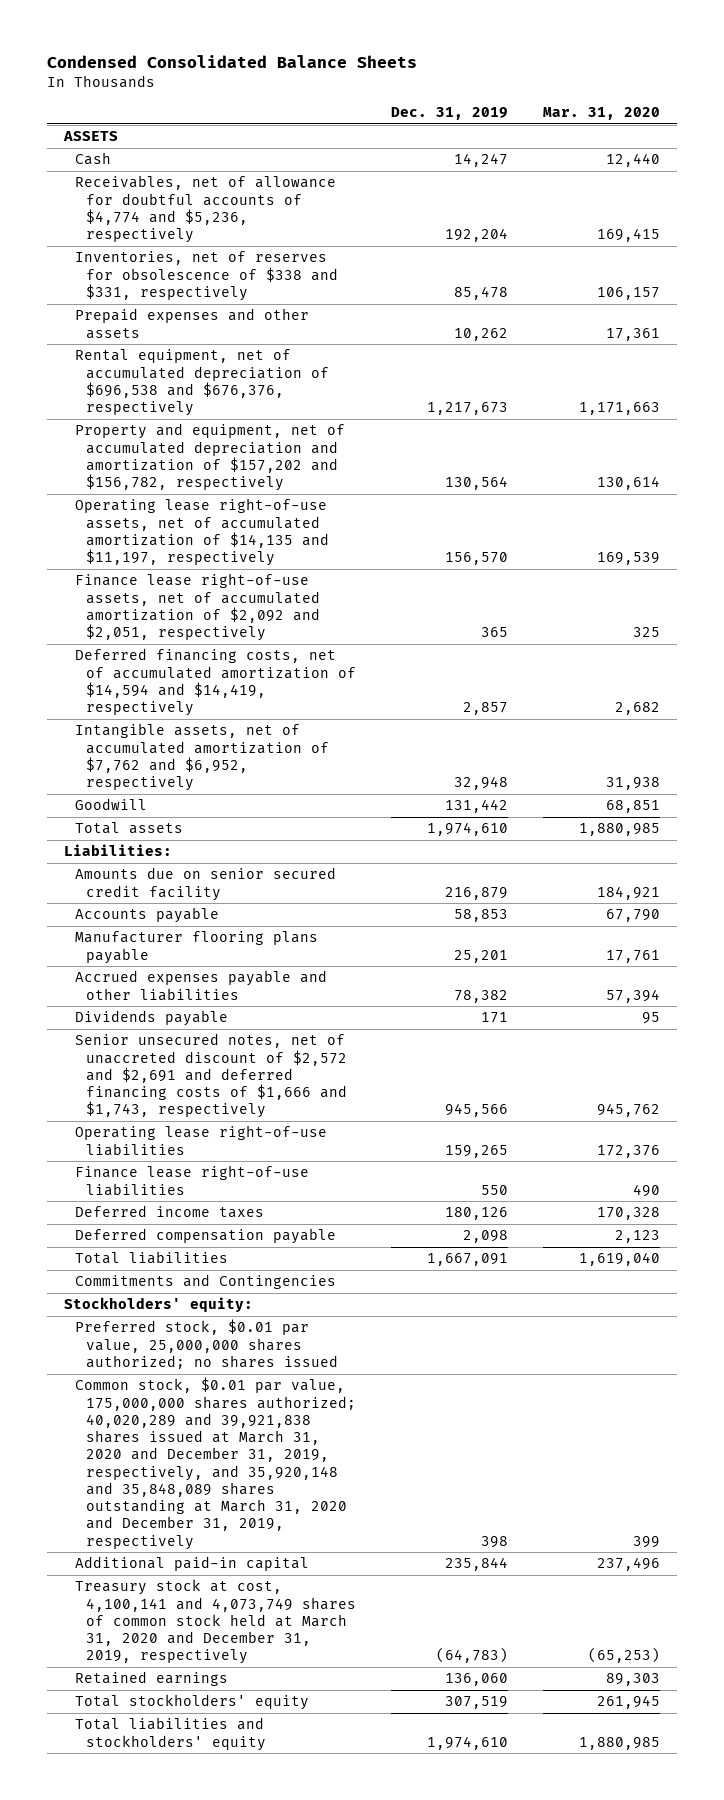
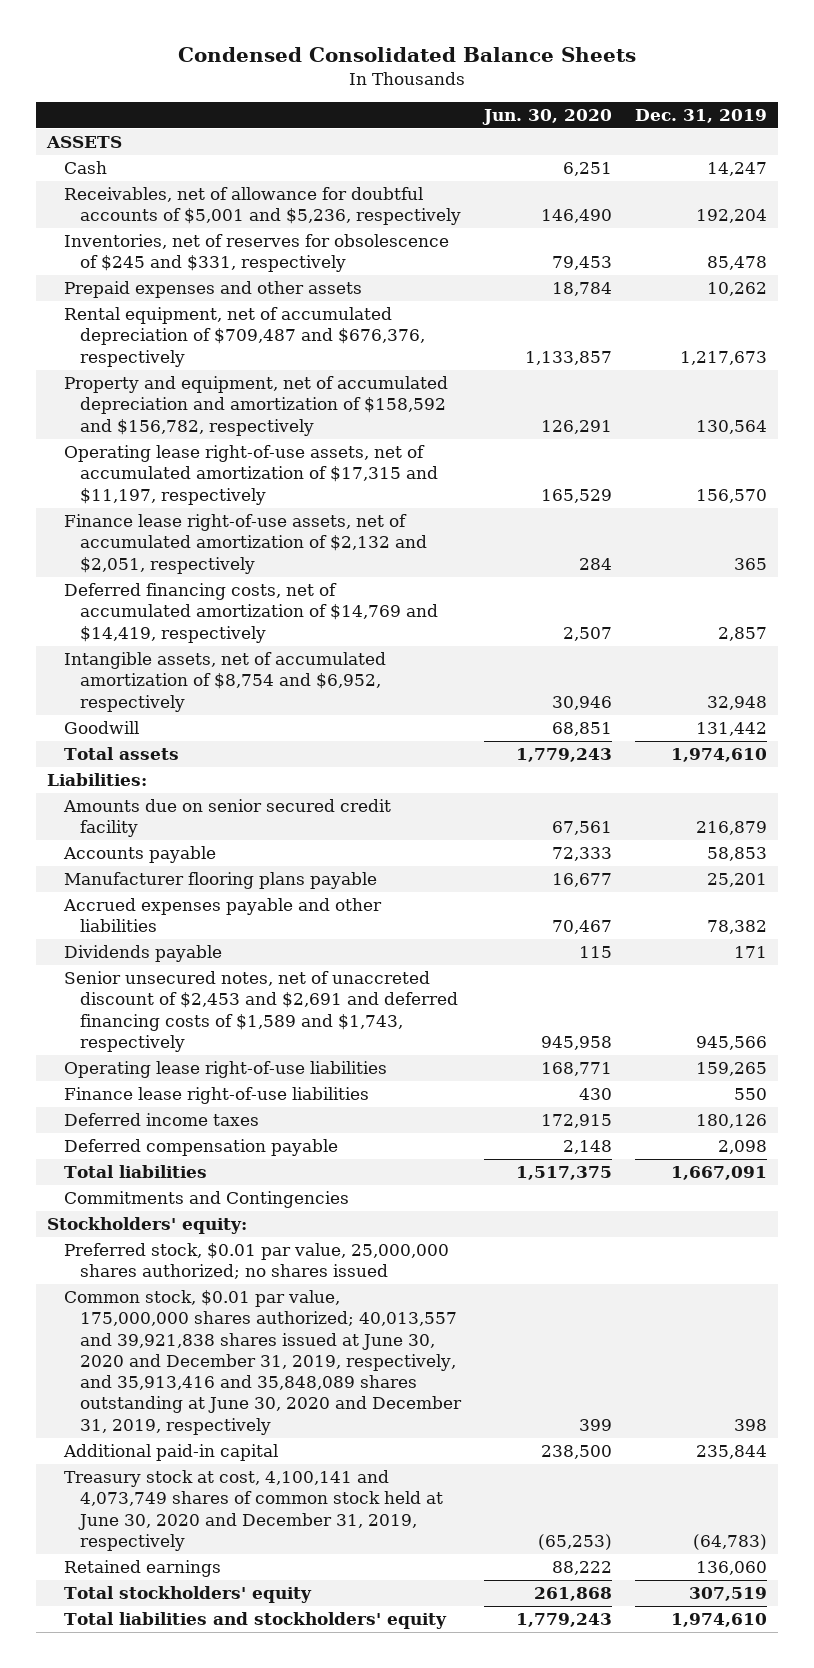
- | Dec. 31, 2019 | Mar. 31, 2020
+ | Jun. 30, 2020 | Dec. 31, 2019
- Receivables, net of allowance for doubtful accounts of $4,774 and $5,236, respectively | 192,204 | 169,415
- Inventories, net of reserves for obsolescence of $338 and $331, respectively | 85,478 | 106,157
+ Receivables, net of allowance for doubtful accounts of $5,001 and $5,236, respectively | 146,490 | 192,204
+ Inventories, net of reserves for obsolescence of $245 and $331, respectively | 79,453 | 85,478
- Rental equipment, net of accumulated depreciation of $696,538 and $676,376, respectively | 1,217,673 | 1,171,663
- Property and equipment, net of accumulated depreciation and amortization of $157,202 and $156,782, respectively | 130,564 | 130,614
- Operating lease right-of-use assets, net of accumulated amortization of $14,135 and $11,197, respectively | 156,570 | 169,539
- Finance lease right-of-use assets, net of accumulated amortization of $2,092 and $2,051, respectively | 365 | 325
- Deferred financing costs, net of accumulated amortization of $14,594 and $14,419, respectively | 2,857 | 2,682
- Intangible assets, net of accumulated amortization of $7,762 and $6,952, respectively | 32,948 | 31,938
+ Rental equipment, net of accumulated depreciation of $709,487 and $676,376, respectively | 1,133,857 | 1,217,673
+ Property and equipment, net of accumulated depreciation and amortization of $158,592 and $156,782, respectively | 126,291 | 130,564
+ Operating lease right-of-use assets, net of accumulated amortization of $17,315 and $11,197, respectively | 165,529 | 156,570
+ Finance lease right-of-use assets, net of accumulated amortization of $2,132 and $2,051, respectively | 284 | 365
+ Deferred financing costs, net of accumulated amortization of $14,769 and $14,419, respectively | 2,507 | 2,857
+ Intangible assets, net of accumulated amortization of $8,754 and $6,952, respectively | 30,946 | 32,948
- Senior unsecured notes, net of unaccreted discount of $2,572 and $2,691 and deferred financing costs of $1,666 and $1,743, respectively | 945,566 | 945,762
+ Senior unsecured notes, net of unaccreted discount of $2,453 and $2,691 and deferred financing costs of $1,589 and $1,743, respectively | 945,958 | 945,566
- Common stock, $0.01 par value, 175,000,000 shares authorized; 40,020,289 and 39,921,838 shares issued at March 31, 2020 and December 31, 2019, respectively, and 35,920,148 and 35,848,089 shares outstanding at March 31, 2020 and December 31, 2019, respectively | 398 | 399
+ Common stock, $0.01 par value, 175,000,000 shares authorized; 40,013,557 and 39,921,838 shares issued at June 30, 2020 and December 31, 2019, respectively, and 35,913,416 and 35,848,089 shares outstanding at June 30, 2020 and December 31, 2019, respectively | 399 | 398
- Treasury stock at cost, 4,100,141 and 4,073,749 shares of common stock held at March 31, 2020 and December 31, 2019, respectively | (64,783) | (65,253)
+ Treasury stock at cost, 4,100,141 and 4,073,749 shares of common stock held at June 30, 2020 and December 31, 2019, respectively | (65,253) | (64,783)

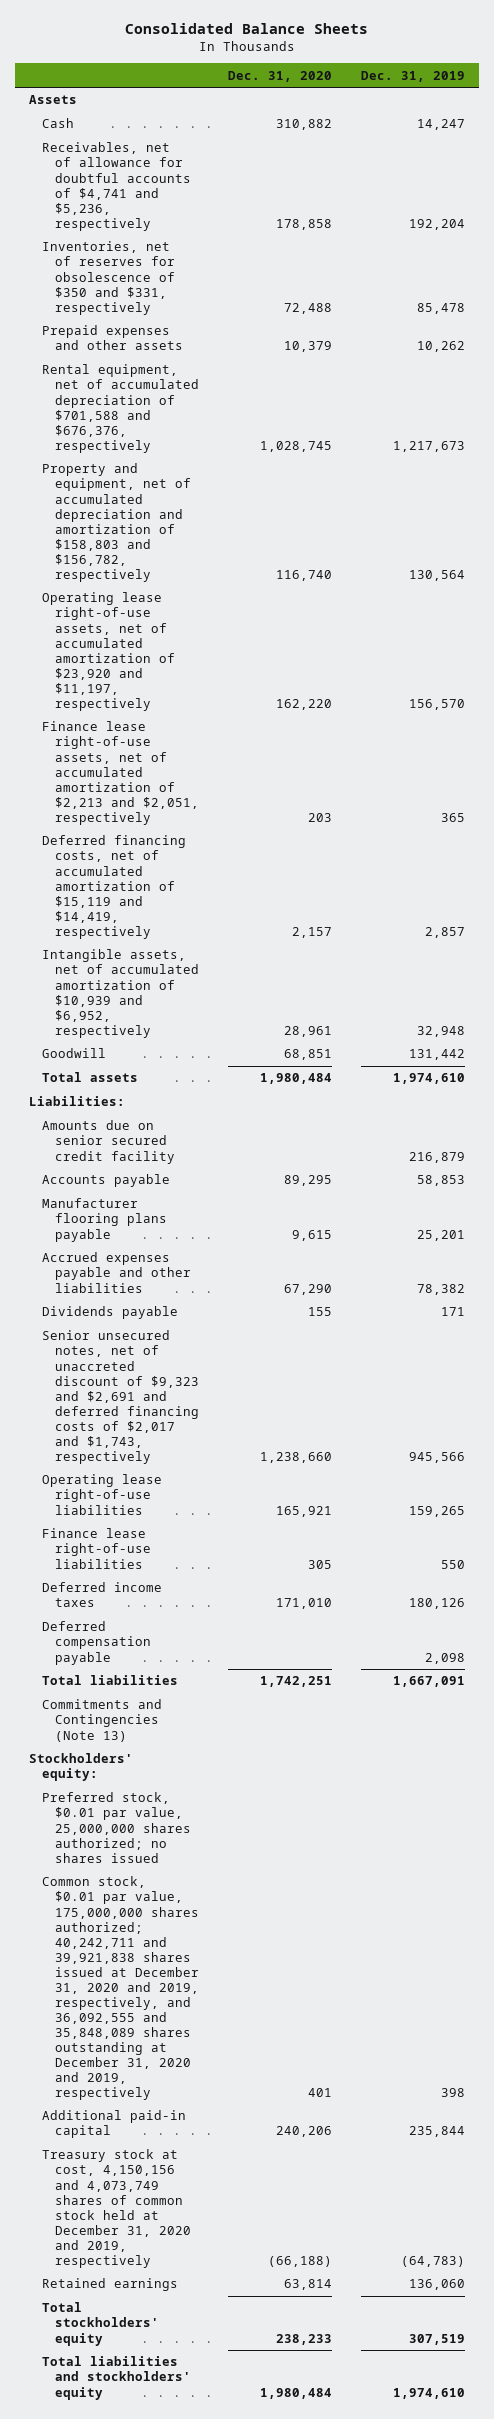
- Condensed Consolidated Balance Sheets
+ Consolidated Balance Sheets
- | Jun. 30, 2020 | Dec. 31, 2019
+ | Dec. 31, 2020 | Dec. 31, 2019
- ASSETS
+ Assets
- Receivables, net of allowance for doubtful accounts of $5,001 and $5,236, respectively | 146,490 | 192,204
- Inventories, net of reserves for obsolescence of $245 and $331, respectively | 79,453 | 85,478
+ Receivables, net of allowance for doubtful accounts of $4,741 and $5,236, respectively | 178,858 | 192,204
+ Inventories, net of reserves for obsolescence of $350 and $331, respectively | 72,488 | 85,478
- Rental equipment, net of accumulated depreciation of $709,487 and $676,376, respectively | 1,133,857 | 1,217,673
- Property and equipment, net of accumulated depreciation and amortization of $158,592 and $156,782, respectively | 126,291 | 130,564
- Operating lease right-of-use assets, net of accumulated amortization of $17,315 and $11,197, respectively | 165,529 | 156,570
- Finance lease right-of-use assets, net of accumulated amortization of $2,132 and $2,051, respectively | 284 | 365
- Deferred financing costs, net of accumulated amortization of $14,769 and $14,419, respectively | 2,507 | 2,857
- Intangible assets, net of accumulated amortization of $8,754 and $6,952, respectively | 30,946 | 32,948
+ Rental equipment, net of accumulated depreciation of $701,588 and $676,376, respectively | 1,028,745 | 1,217,673
+ Property and equipment, net of accumulated depreciation and amortization of $158,803 and $156,782, respectively | 116,740 | 130,564
+ Operating lease right-of-use assets, net of accumulated amortization of $23,920 and $11,197, respectively | 162,220 | 156,570
+ Finance lease right-of-use assets, net of accumulated amortization of $2,213 and $2,051, respectively | 203 | 365
+ Deferred financing costs, net of accumulated amortization of $15,119 and $14,419, respectively | 2,157 | 2,857
+ Intangible assets, net of accumulated amortization of $10,939 and $6,952, respectively | 28,961 | 32,948
- Senior unsecured notes, net of unaccreted discount of $2,453 and $2,691 and deferred financing costs of $1,589 and $1,743, respectively | 945,958 | 945,566
+ Senior unsecured notes, net of unaccreted discount of $9,323 and $2,691 and deferred financing costs of $2,017 and $1,743, respectively | 1,238,660 | 945,566
- Commitments and Contingencies
+ Commitments and Contingencies (Note 13)
- Common stock, $0.01 par value, 175,000,000 shares authorized; 40,013,557 and 39,921,838 shares issued at June 30, 2020 and December 31, 2019, respectively, and 35,913,416 and 35,848,089 shares outstanding at June 30, 2020 and December 31, 2019, respectively | 399 | 398
+ Common stock, $0.01 par value, 175,000,000 shares authorized; 40,242,711 and 39,921,838 shares issued at December 31, 2020 and 2019, respectively, and 36,092,555 and 35,848,089 shares outstanding at December 31, 2020 and 2019, respectively | 401 | 398
- Treasury stock at cost, 4,100,141 and 4,073,749 shares of common stock held at June 30, 2020 and December 31, 2019, respectively | (65,253) | (64,783)
+ Treasury stock at cost, 4,150,156 and 4,073,749 shares of common stock held at December 31, 2020 and 2019, respectively | (66,188) | (64,783)

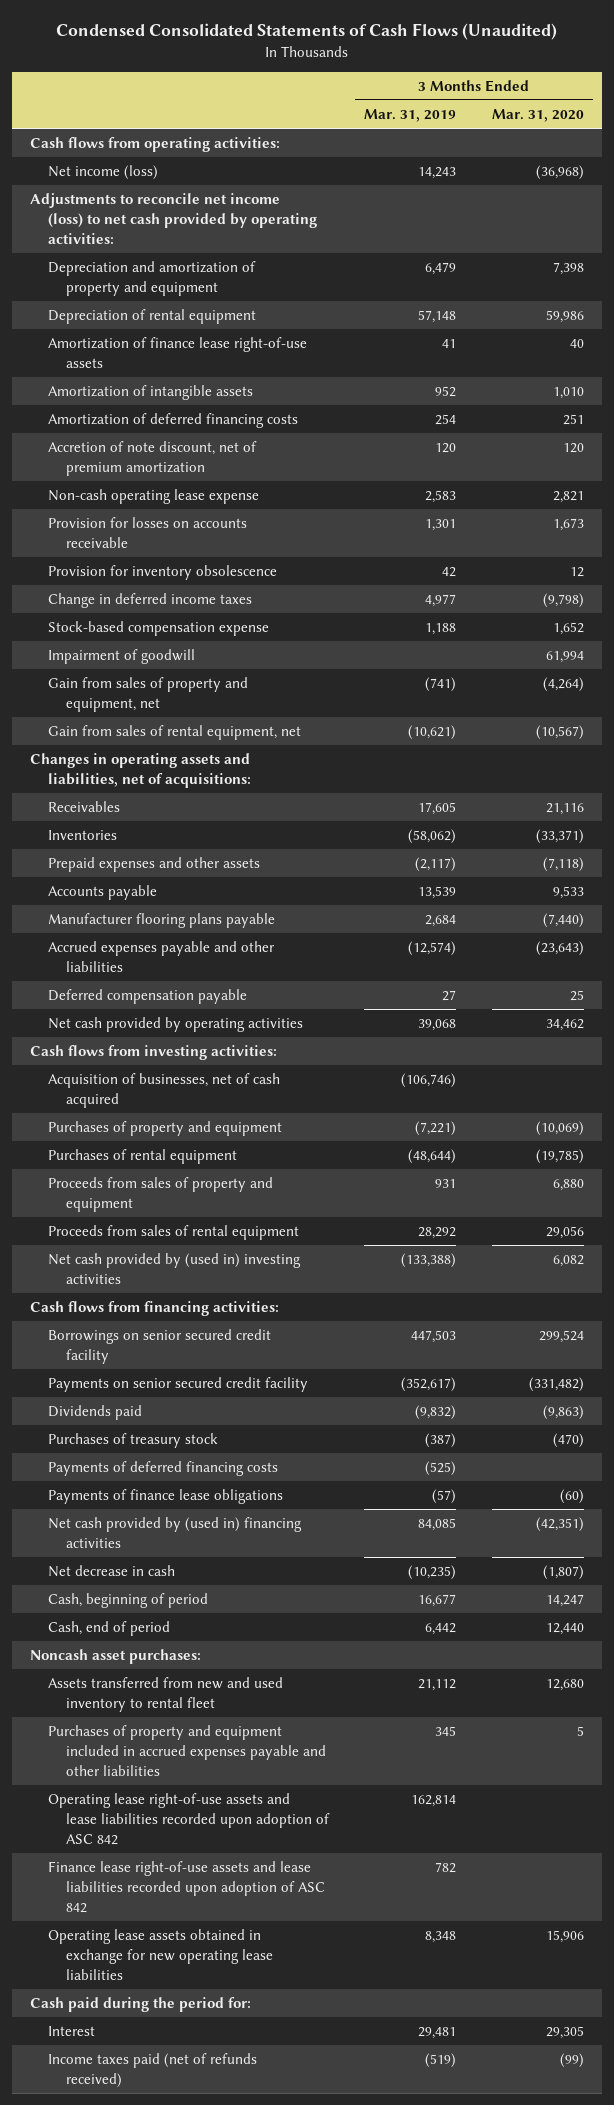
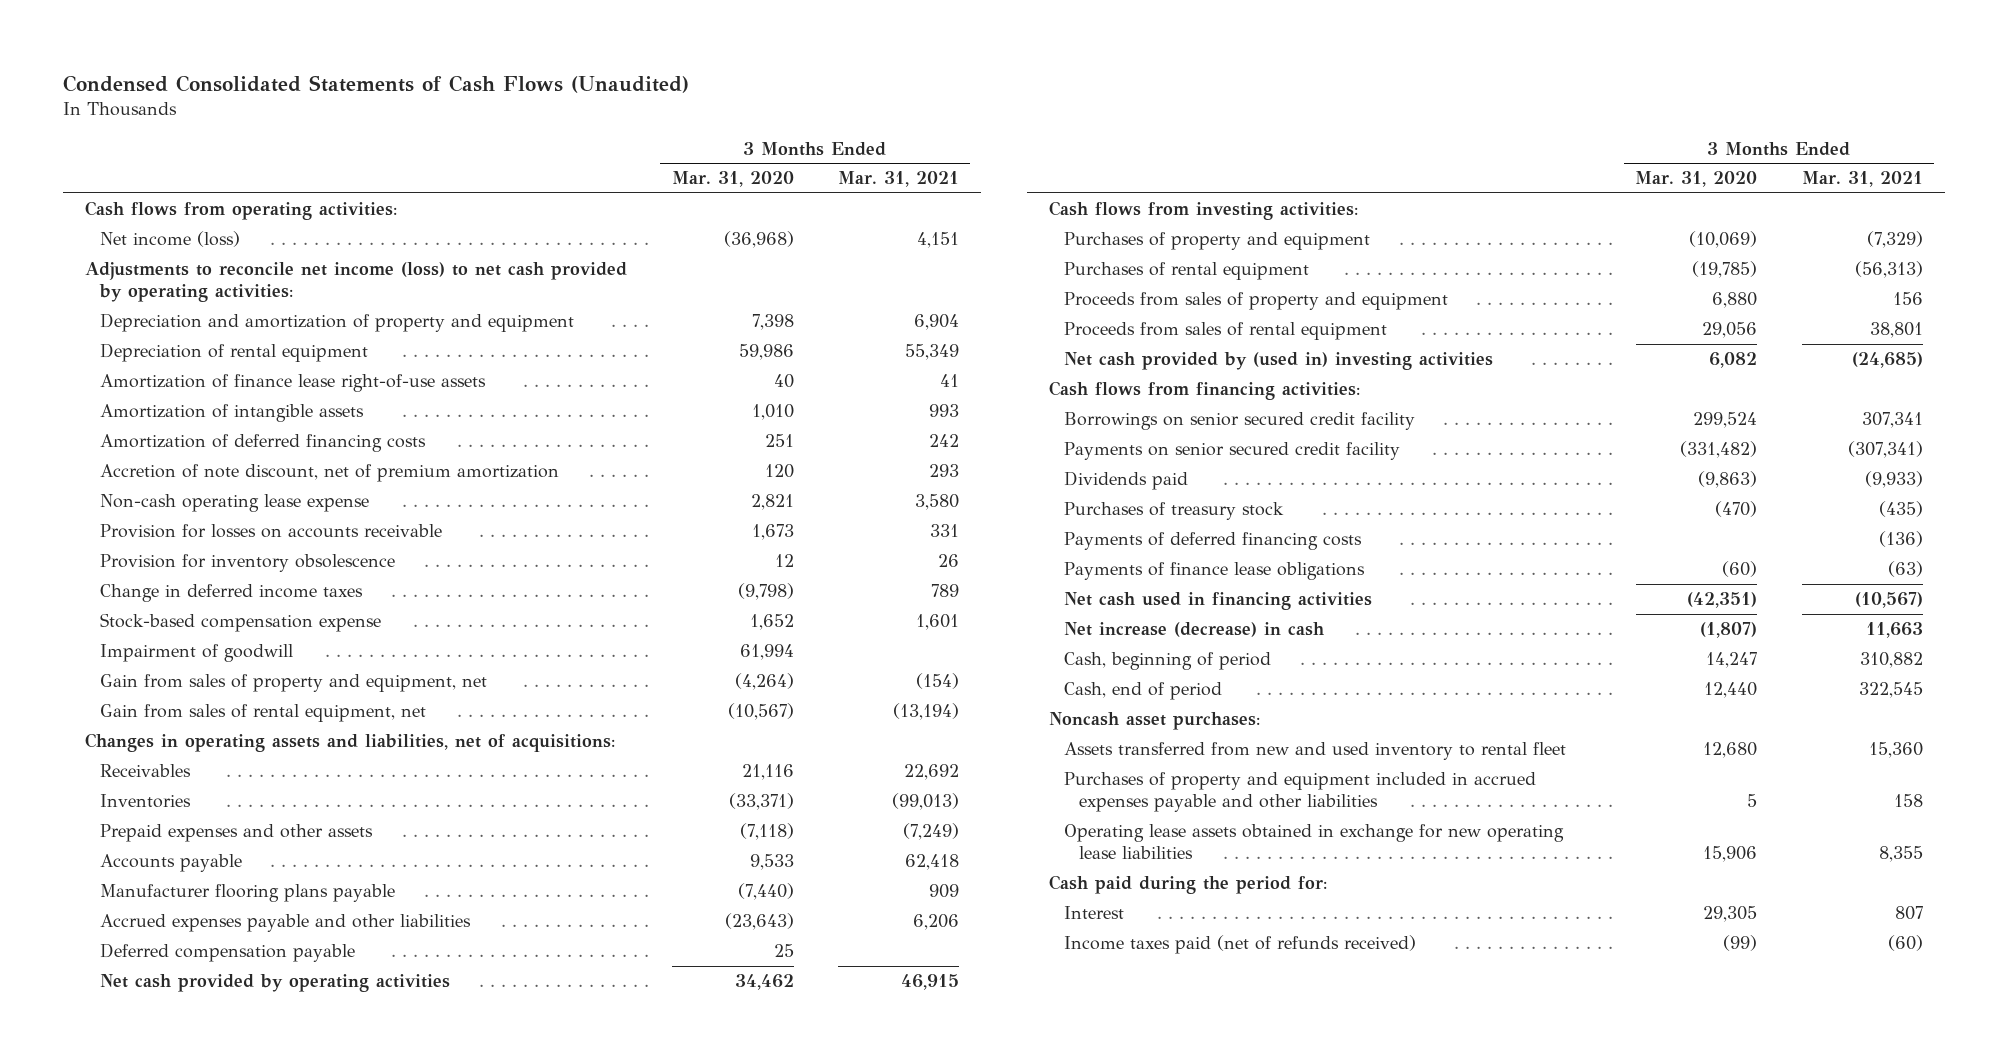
- | 3 Months Ended Mar. 31, 2019 | 3 Months Ended Mar. 31, 2020
+ | 3 Months Ended Mar. 31, 2020 | 3 Months Ended Mar. 31, 2021
- Acquisition of businesses, net of cash acquired | (106,746) |
- Net cash provided by (used in) financing activities | 84,085 | (42,351)
- Net decrease in cash | (10,235) | (1,807)
+ Net cash used in financing activities | (42,351) | (10,567)
+ Net increase (decrease) in cash | (1,807) | 11,663
- Operating lease right-of-use assets and lease liabilities recorded upon adoption of ASC 842 | 162,814 |
- Finance lease right-of-use assets and lease liabilities recorded upon adoption of ASC 842 | 782 |

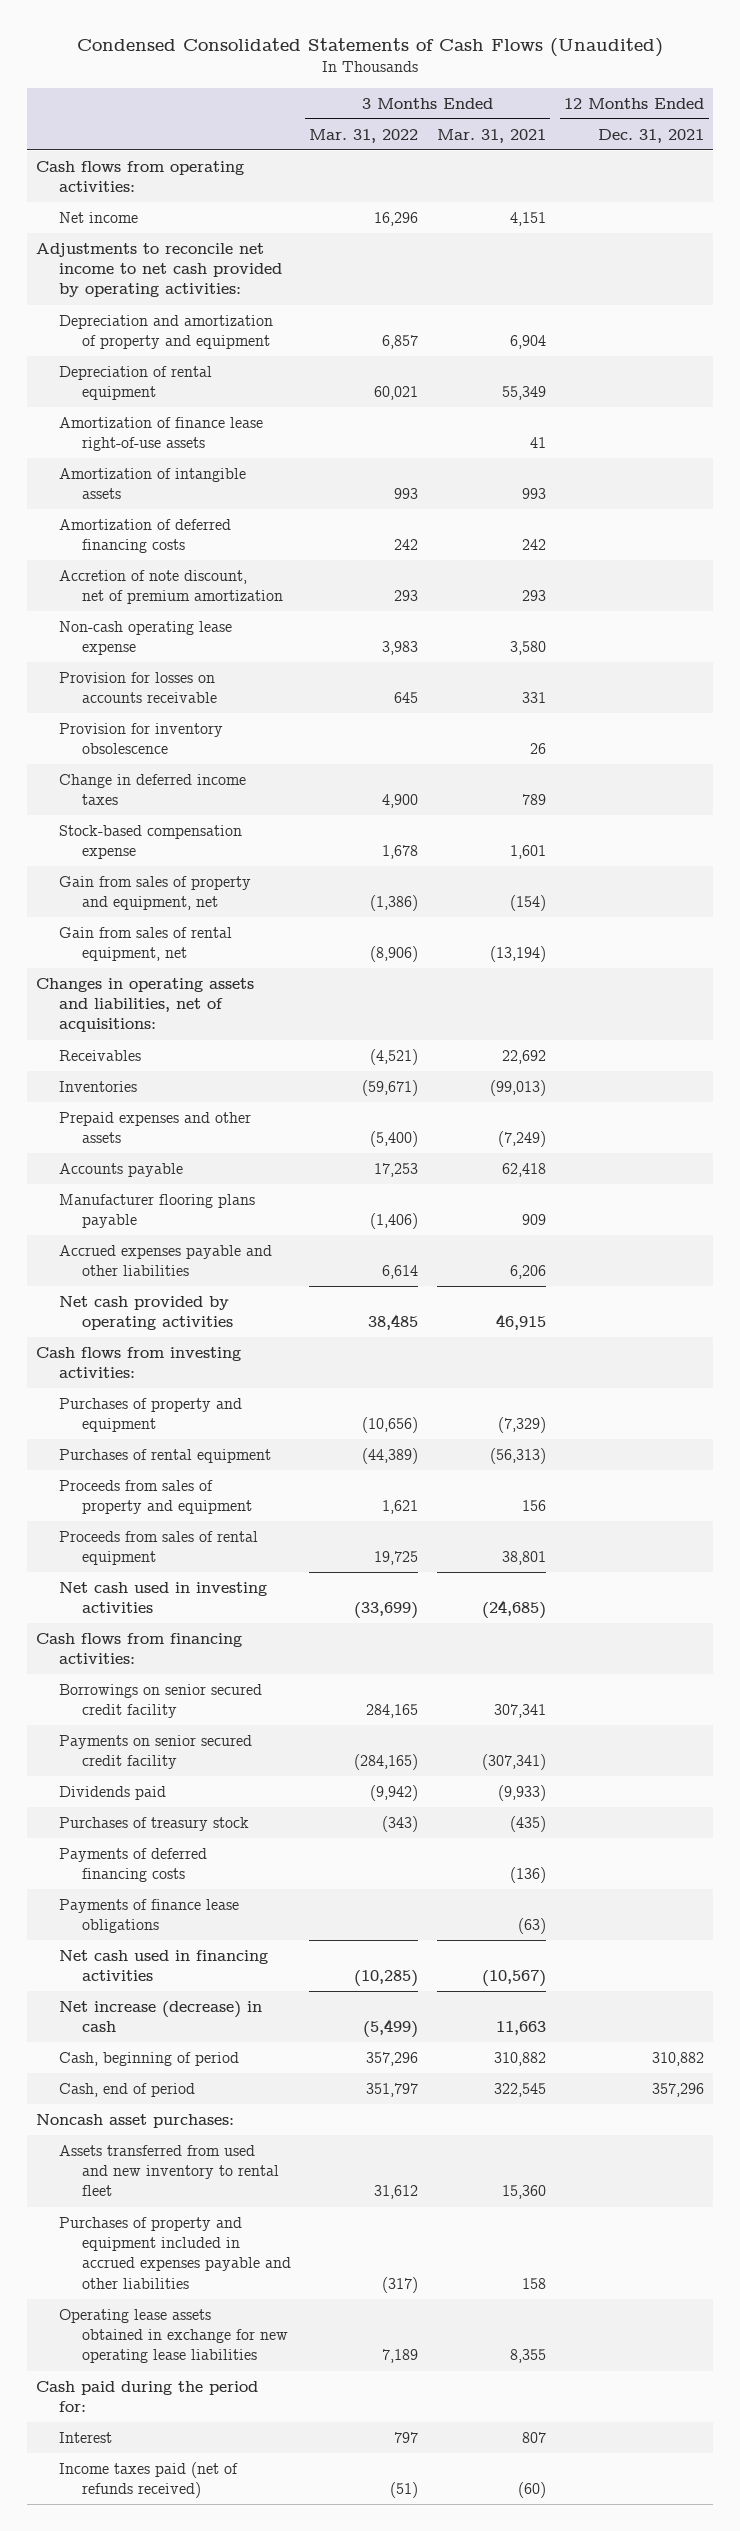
- | 3 Months Ended Mar. 31, 2020 | 3 Months Ended Mar. 31, 2021
+ | 3 Months Ended Mar. 31, 2022 | 3 Months Ended Mar. 31, 2021 | 12 Months Ended Dec. 31, 2021
- Net income (loss) | (36,968) | 4,151
- Adjustments to reconcile net income (loss) to net cash provided by operating activities:
+ Net income | 16,296 | 4,151 |
+ Adjustments to reconcile net income to net cash provided by operating activities:
- Impairment of goodwill | 61,994 |
- Deferred compensation payable | 25 |
- Net cash provided by (used in) investing activities | 6,082 | (24,685)
+ Net cash used in investing activities | (33,699) | (24,685) |
- Assets transferred from new and used inventory to rental fleet | 12,680 | 15,360
+ Assets transferred from used and new inventory to rental fleet | 31,612 | 15,360 |

